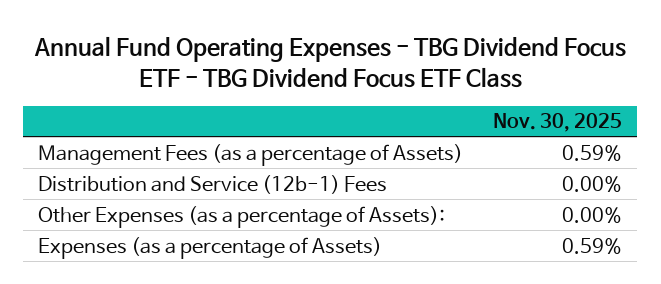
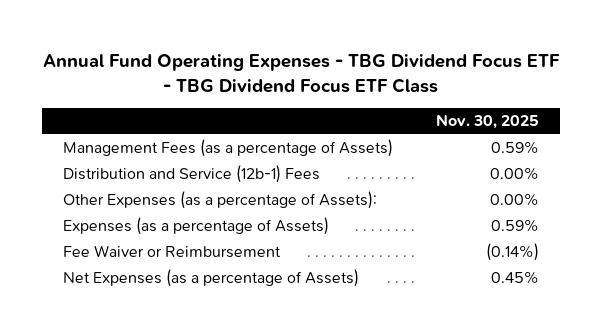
+ Fee Waiver or Reimbursement | (0.14%)
+ Net Expenses (as a percentage of Assets) | 0.45%

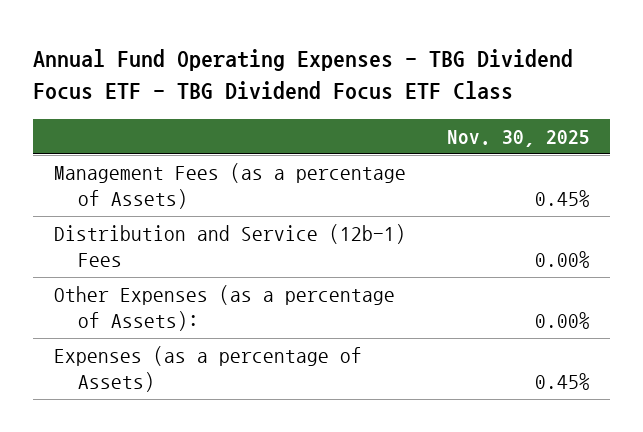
- Management Fees (as a percentage of Assets) | 0.59%
+ Management Fees (as a percentage of Assets) | 0.45%
- Expenses (as a percentage of Assets) | 0.59%
- Fee Waiver or Reimbursement | (0.14%)
- Net Expenses (as a percentage of Assets) | 0.45%
+ Expenses (as a percentage of Assets) | 0.45%

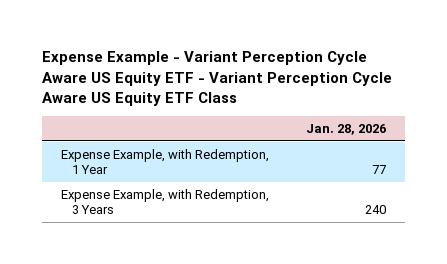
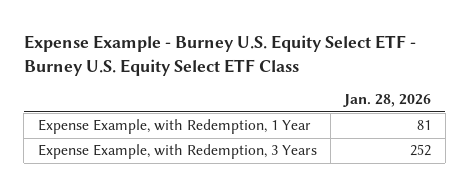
- Expense Example - Variant Perception Cycle Aware US Equity ETF - Variant Perception Cycle Aware US Equity ETF Class
+ Expense Example - Burney U.S. Equity Select ETF - Burney U.S. Equity Select ETF Class
- Expense Example, with Redemption, 1 Year | 77
- Expense Example, with Redemption, 3 Years | 240
+ Expense Example, with Redemption, 1 Year | 81
+ Expense Example, with Redemption, 3 Years | 252

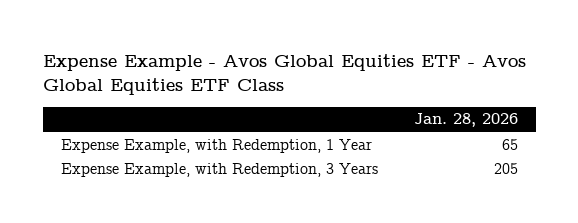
- Expense Example - Burney U.S. Equity Select ETF - Burney U.S. Equity Select ETF Class
+ Expense Example - Avos Global Equities ETF - Avos Global Equities ETF Class
- Expense Example, with Redemption, 1 Year | 81
- Expense Example, with Redemption, 3 Years | 252
+ Expense Example, with Redemption, 1 Year | 65
+ Expense Example, with Redemption, 3 Years | 205

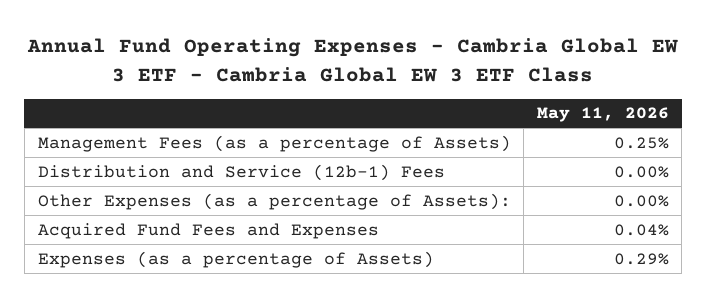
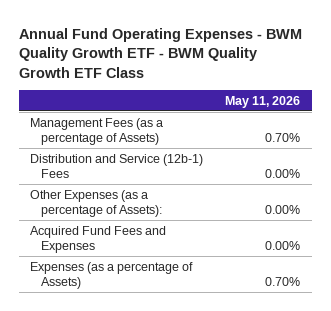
- Annual Fund Operating Expenses - Cambria Global EW 3 ETF - Cambria Global EW 3 ETF Class
+ Annual Fund Operating Expenses - BWM Quality Growth ETF - BWM Quality Growth ETF Class
- Management Fees (as a percentage of Assets) | 0.25%
+ Management Fees (as a percentage of Assets) | 0.70%
- Acquired Fund Fees and Expenses | 0.04%
- Expenses (as a percentage of Assets) | 0.29%
+ Acquired Fund Fees and Expenses | 0.00%
+ Expenses (as a percentage of Assets) | 0.70%

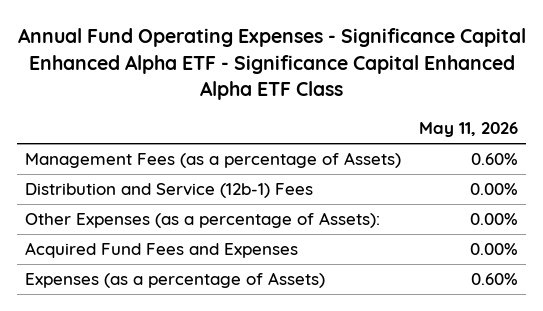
- Annual Fund Operating Expenses - BWM Quality Growth ETF - BWM Quality Growth ETF Class
+ Annual Fund Operating Expenses - Significance Capital Enhanced Alpha ETF - Significance Capital Enhanced Alpha ETF Class
- Management Fees (as a percentage of Assets) | 0.70%
+ Management Fees (as a percentage of Assets) | 0.60%
- Expenses (as a percentage of Assets) | 0.70%
+ Expenses (as a percentage of Assets) | 0.60%

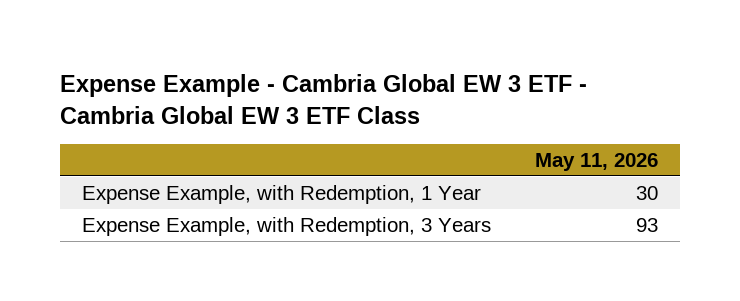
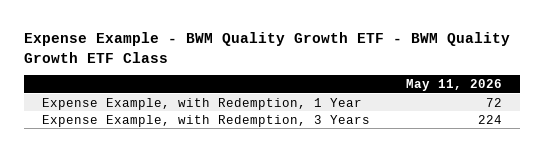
- Expense Example - Cambria Global EW 3 ETF - Cambria Global EW 3 ETF Class
+ Expense Example - BWM Quality Growth ETF - BWM Quality Growth ETF Class
- Expense Example, with Redemption, 1 Year | 30
- Expense Example, with Redemption, 3 Years | 93
+ Expense Example, with Redemption, 1 Year | 72
+ Expense Example, with Redemption, 3 Years | 224

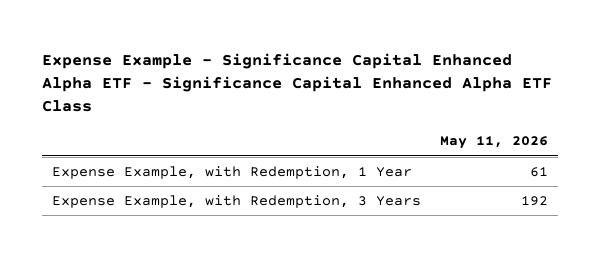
- Expense Example - BWM Quality Growth ETF - BWM Quality Growth ETF Class
+ Expense Example - Significance Capital Enhanced Alpha ETF - Significance Capital Enhanced Alpha ETF Class
- Expense Example, with Redemption, 1 Year | 72
- Expense Example, with Redemption, 3 Years | 224
+ Expense Example, with Redemption, 1 Year | 61
+ Expense Example, with Redemption, 3 Years | 192

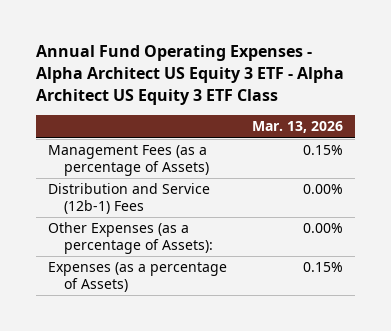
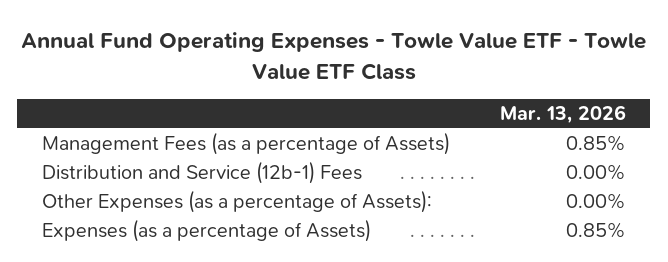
- Annual Fund Operating Expenses - Alpha Architect US Equity 3 ETF - Alpha Architect US Equity 3 ETF Class
+ Annual Fund Operating Expenses - Towle Value ETF - Towle Value ETF Class
- Management Fees (as a percentage of Assets) | 0.15%
+ Management Fees (as a percentage of Assets) | 0.85%
- Expenses (as a percentage of Assets) | 0.15%
+ Expenses (as a percentage of Assets) | 0.85%

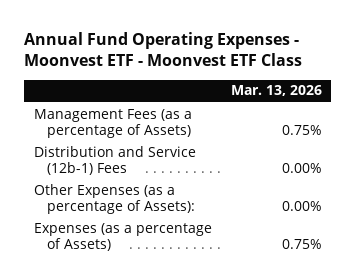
- Annual Fund Operating Expenses - Towle Value ETF - Towle Value ETF Class
+ Annual Fund Operating Expenses - Moonvest ETF - Moonvest ETF Class
- Management Fees (as a percentage of Assets) | 0.85%
+ Management Fees (as a percentage of Assets) | 0.75%
- Expenses (as a percentage of Assets) | 0.85%
+ Expenses (as a percentage of Assets) | 0.75%

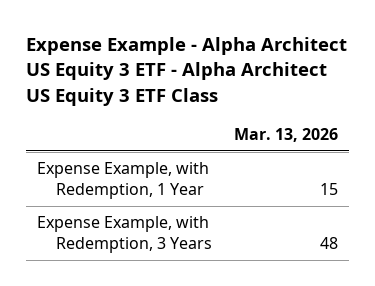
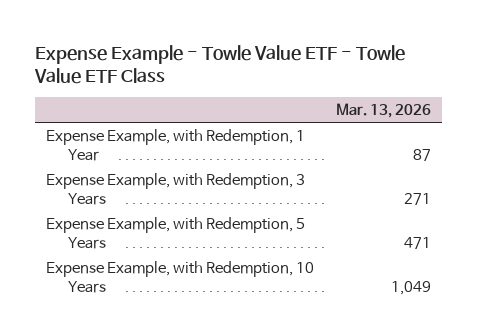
- Expense Example - Alpha Architect US Equity 3 ETF - Alpha Architect US Equity 3 ETF Class
+ Expense Example - Towle Value ETF - Towle Value ETF Class
- Expense Example, with Redemption, 1 Year | 15
- Expense Example, with Redemption, 3 Years | 48
+ Expense Example, with Redemption, 1 Year | 87
+ Expense Example, with Redemption, 3 Years | 271
+ Expense Example, with Redemption, 5 Years | 471
+ Expense Example, with Redemption, 10 Years | 1,049

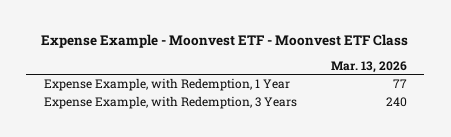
- Expense Example - Towle Value ETF - Towle Value ETF Class
+ Expense Example - Moonvest ETF - Moonvest ETF Class
- Expense Example, with Redemption, 1 Year | 87
- Expense Example, with Redemption, 3 Years | 271
- Expense Example, with Redemption, 5 Years | 471
- Expense Example, with Redemption, 10 Years | 1,049
+ Expense Example, with Redemption, 1 Year | 77
+ Expense Example, with Redemption, 3 Years | 240

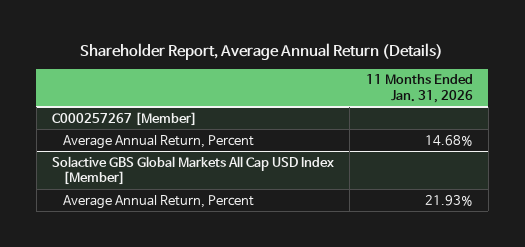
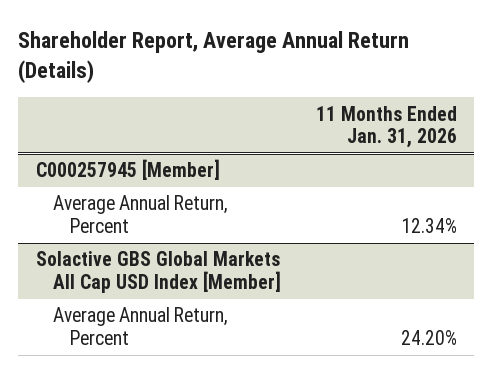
- C000257267 [Member]
- Average Annual Return, Percent | 14.68%
+ C000257945 [Member]
+ Average Annual Return, Percent | 12.34%
@ Solactive GBS Global Markets All Cap USD Index [Member]
- Average Annual Return, Percent | 21.93%
+ Average Annual Return, Percent | 24.20%

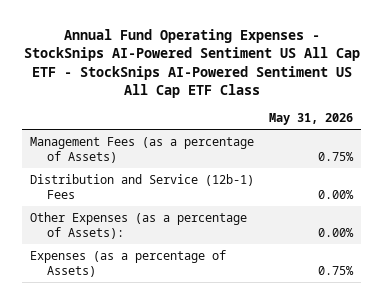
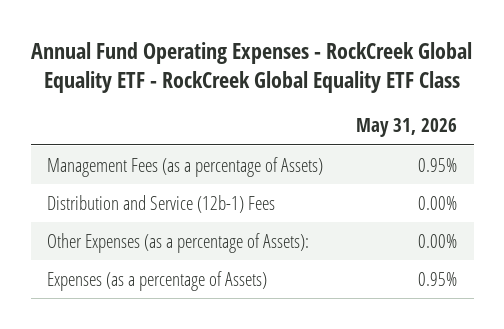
- Annual Fund Operating Expenses - StockSnips AI-Powered Sentiment US All Cap ETF - StockSnips AI-Powered Sentiment US All Cap ETF Class
+ Annual Fund Operating Expenses - RockCreek Global Equality ETF - RockCreek Global Equality ETF Class
- Management Fees (as a percentage of Assets) | 0.75%
+ Management Fees (as a percentage of Assets) | 0.95%
- Expenses (as a percentage of Assets) | 0.75%
+ Expenses (as a percentage of Assets) | 0.95%

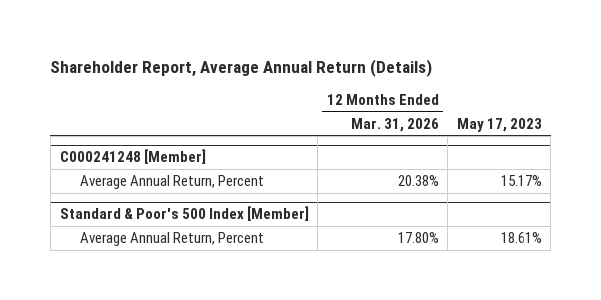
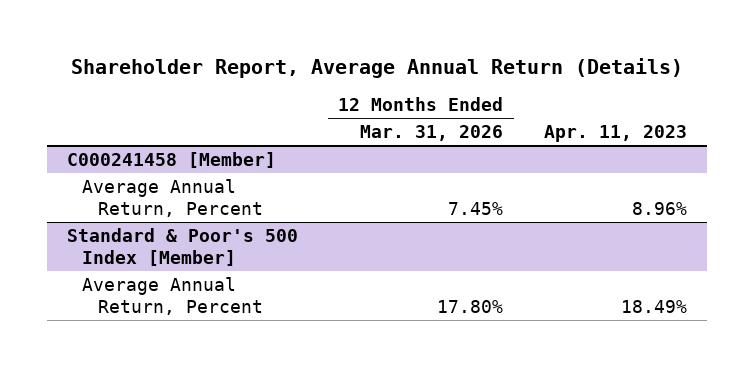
- | 12 Months Ended Mar. 31, 2026 | May 17, 2023
+ | 12 Months Ended Mar. 31, 2026 | Apr. 11, 2023
- C000241248 [Member]
- Average Annual Return, Percent | 20.38% | 15.17%
+ C000241458 [Member]
+ Average Annual Return, Percent | 7.45% | 8.96%

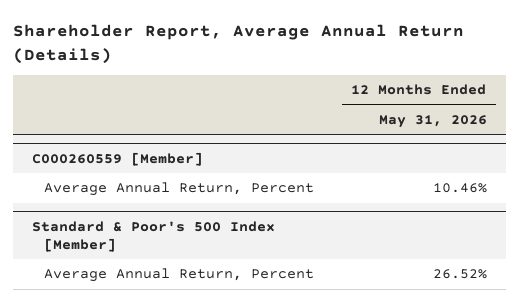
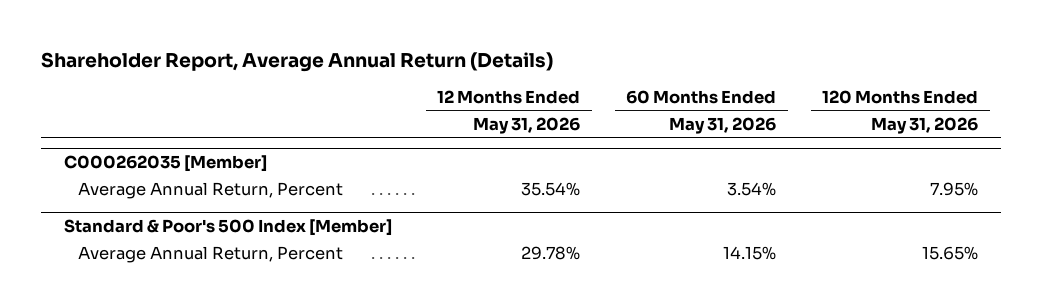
- | 12 Months Ended May 31, 2026
+ | 12 Months Ended May 31, 2026 | 60 Months Ended May 31, 2026 | 120 Months Ended May 31, 2026
- C000260559 [Member]
- Average Annual Return, Percent | 10.46%
+ C000262035 [Member]
+ Average Annual Return, Percent | 35.54% | 3.54% | 7.95%
@ Standard & Poor's 500 Index [Member]
- Average Annual Return, Percent | 26.52%
+ Average Annual Return, Percent | 29.78% | 14.15% | 15.65%

